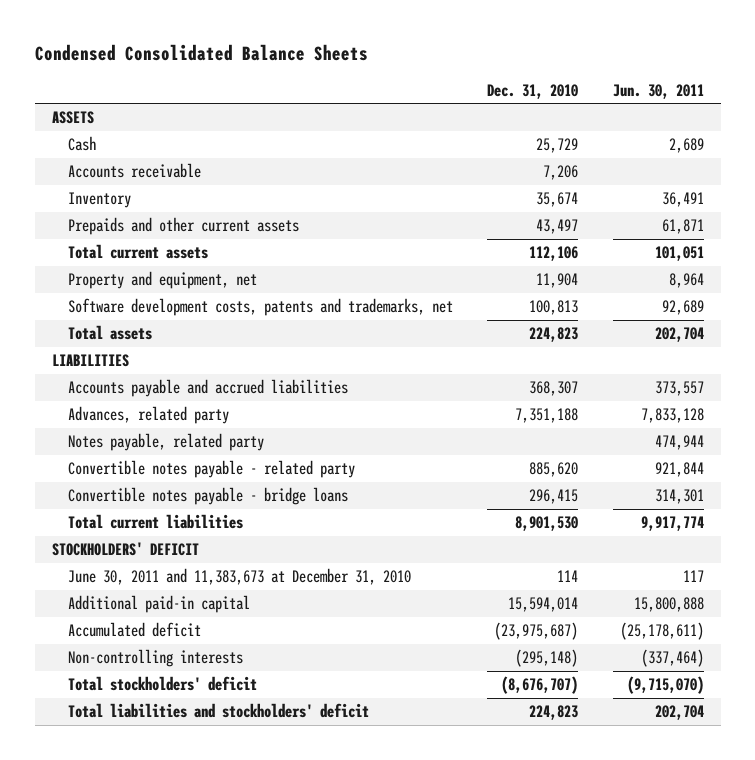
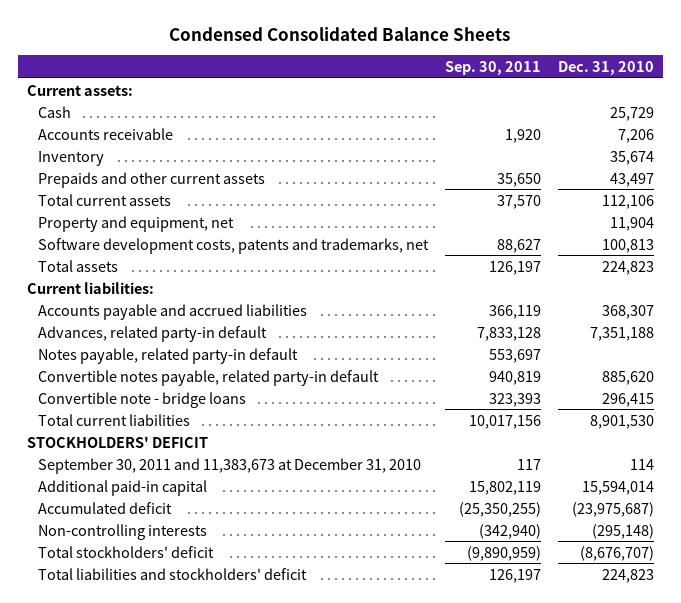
- | Dec. 31, 2010 | Jun. 30, 2011
+ | Sep. 30, 2011 | Dec. 31, 2010
- ASSETS
+ Current assets:
- LIABILITIES
+ Current liabilities:
- Advances, related party | 7,351,188 | 7,833,128
- Notes payable, related party | | 474,944
- Convertible notes payable - related party | 885,620 | 921,844
- Convertible notes payable - bridge loans | 296,415 | 314,301
+ Advances, related party-in default | 7,833,128 | 7,351,188
+ Notes payable, related party-in default | 553,697 |
+ Convertible notes payable, related party-in default | 940,819 | 885,620
+ Convertible note - bridge loans | 323,393 | 296,415
- June 30, 2011 and 11,383,673 at December 31, 2010 | 114 | 117
+ September 30, 2011 and 11,383,673 at December 31, 2010 | 117 | 114

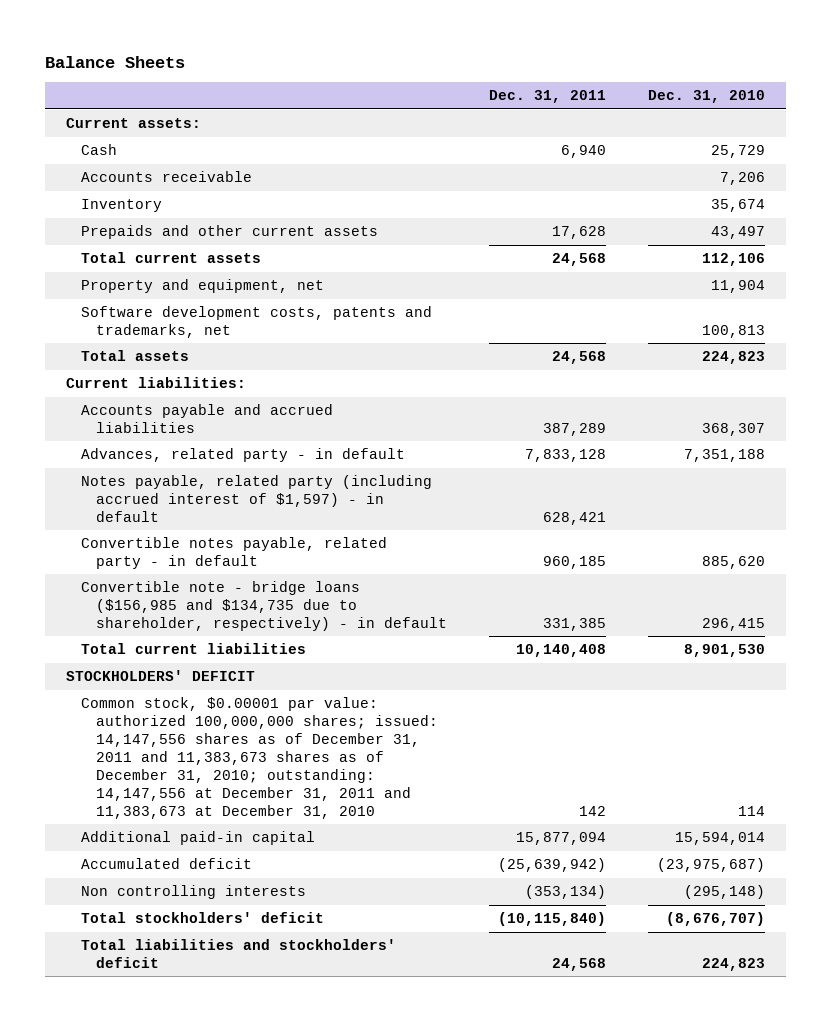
- Condensed Consolidated Balance Sheets
+ Balance Sheets
- | Sep. 30, 2011 | Dec. 31, 2010
+ | Dec. 31, 2011 | Dec. 31, 2010
- Advances, related party-in default | 7,833,128 | 7,351,188
- Notes payable, related party-in default | 553,697 |
- Convertible notes payable, related party-in default | 940,819 | 885,620
- Convertible note - bridge loans | 323,393 | 296,415
+ Advances, related party - in default | 7,833,128 | 7,351,188
+ Notes payable, related party (including accrued interest of $1,597) - in default | 628,421 |
+ Convertible notes payable, related party - in default | 960,185 | 885,620
+ Convertible note - bridge loans ($156,985 and $134,735 due to shareholder, respectively) - in default | 331,385 | 296,415
- September 30, 2011 and 11,383,673 at December 31, 2010 | 117 | 114
+ Common stock, $0.00001 par value: authorized 100,000,000 shares; issued: 14,147,556 shares as of December 31, 2011 and 11,383,673 shares as of December 31, 2010; outstanding: 14,147,556 at December 31, 2011 and 11,383,673 at December 31, 2010 | 142 | 114
- Non-controlling interests | (342,940) | (295,148)
+ Non controlling interests | (353,134) | (295,148)

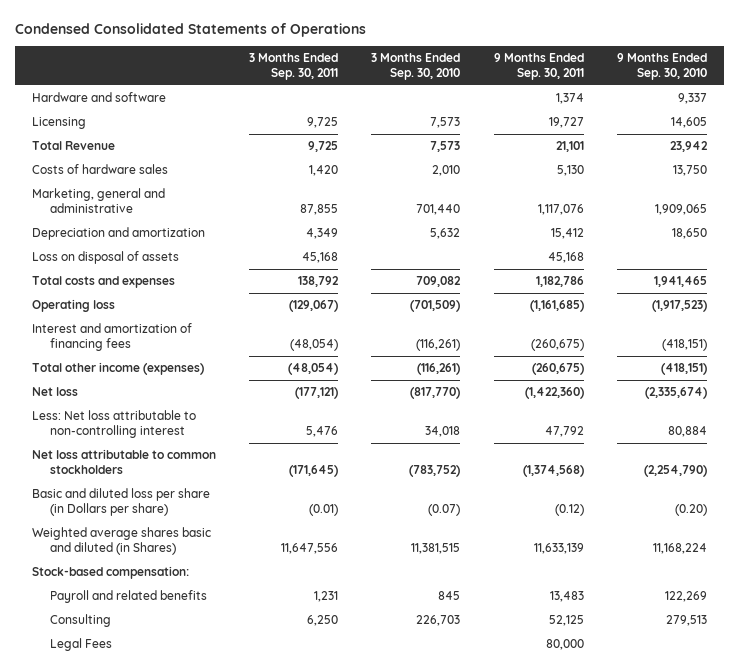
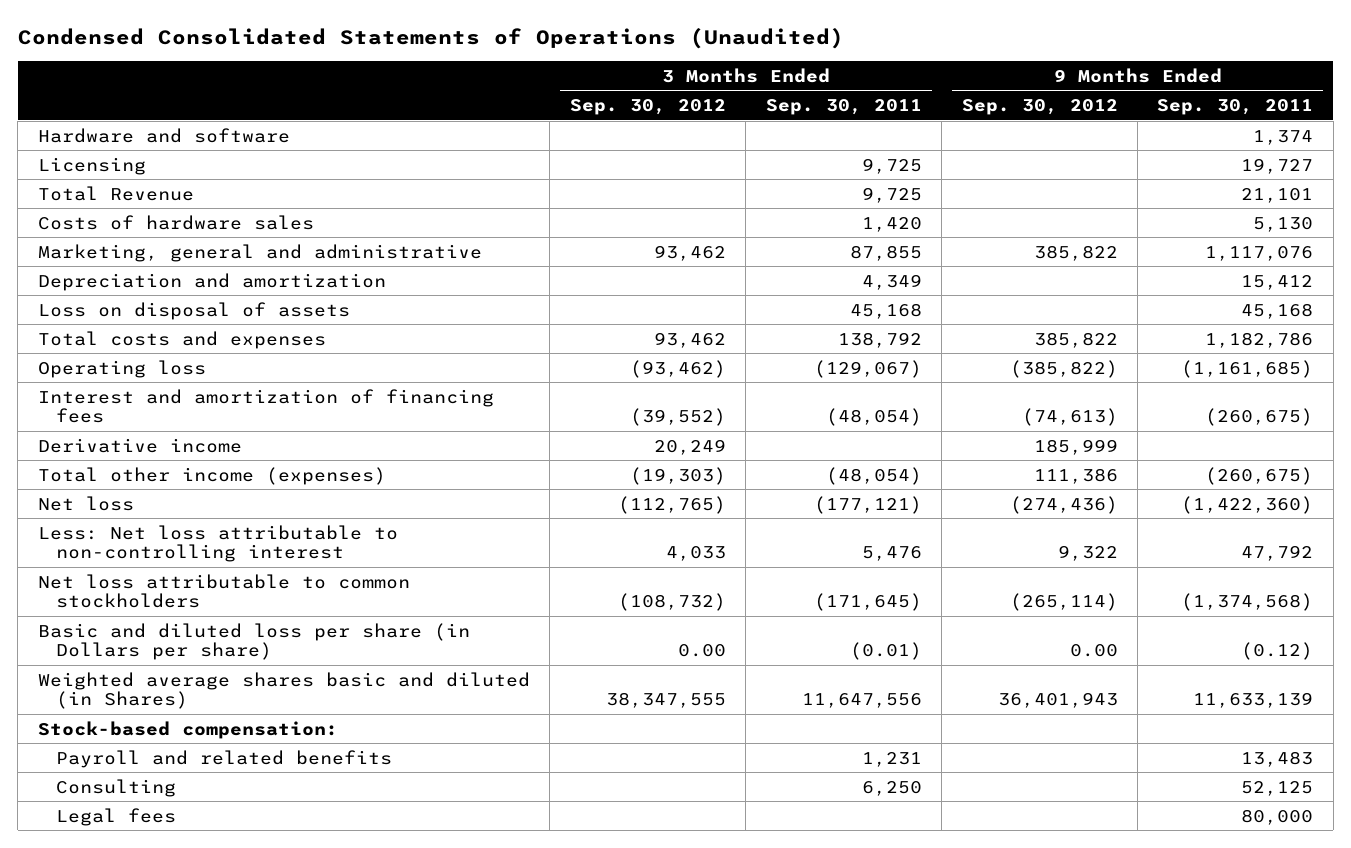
- Condensed Consolidated Statements of Operations
+ Condensed Consolidated Statements of Operations (Unaudited)
- | 3 Months Ended Sep. 30, 2011 | 3 Months Ended Sep. 30, 2010 | 9 Months Ended Sep. 30, 2011 | 9 Months Ended Sep. 30, 2010
+ | 3 Months Ended Sep. 30, 2012 | 3 Months Ended Sep. 30, 2011 | 9 Months Ended Sep. 30, 2012 | 9 Months Ended Sep. 30, 2011
+ Derivative income | 20,249 | | 185,999 |
- Legal Fees | | | 80,000 |
+ Legal fees | | | | 80,000

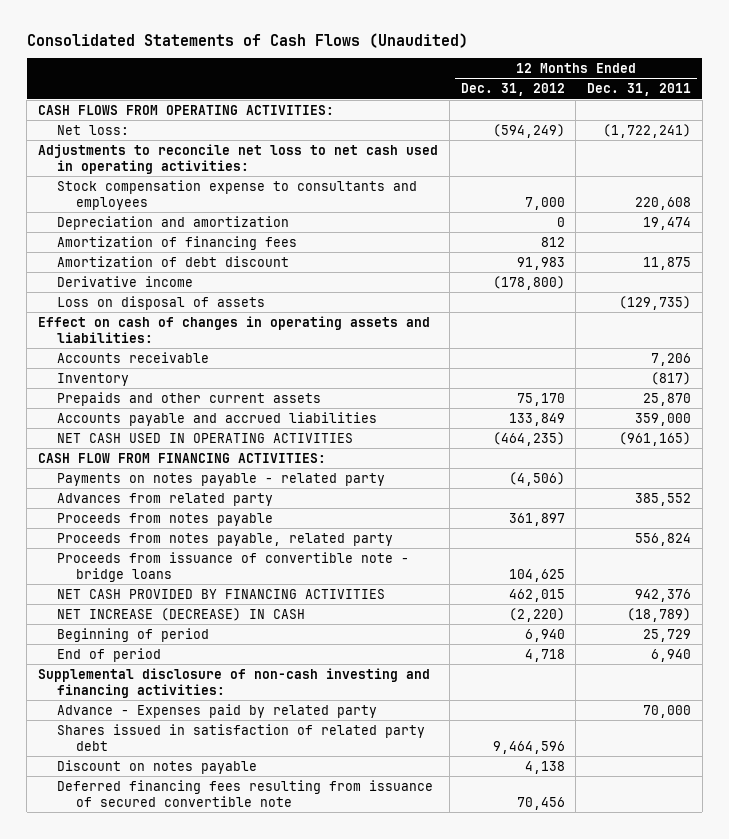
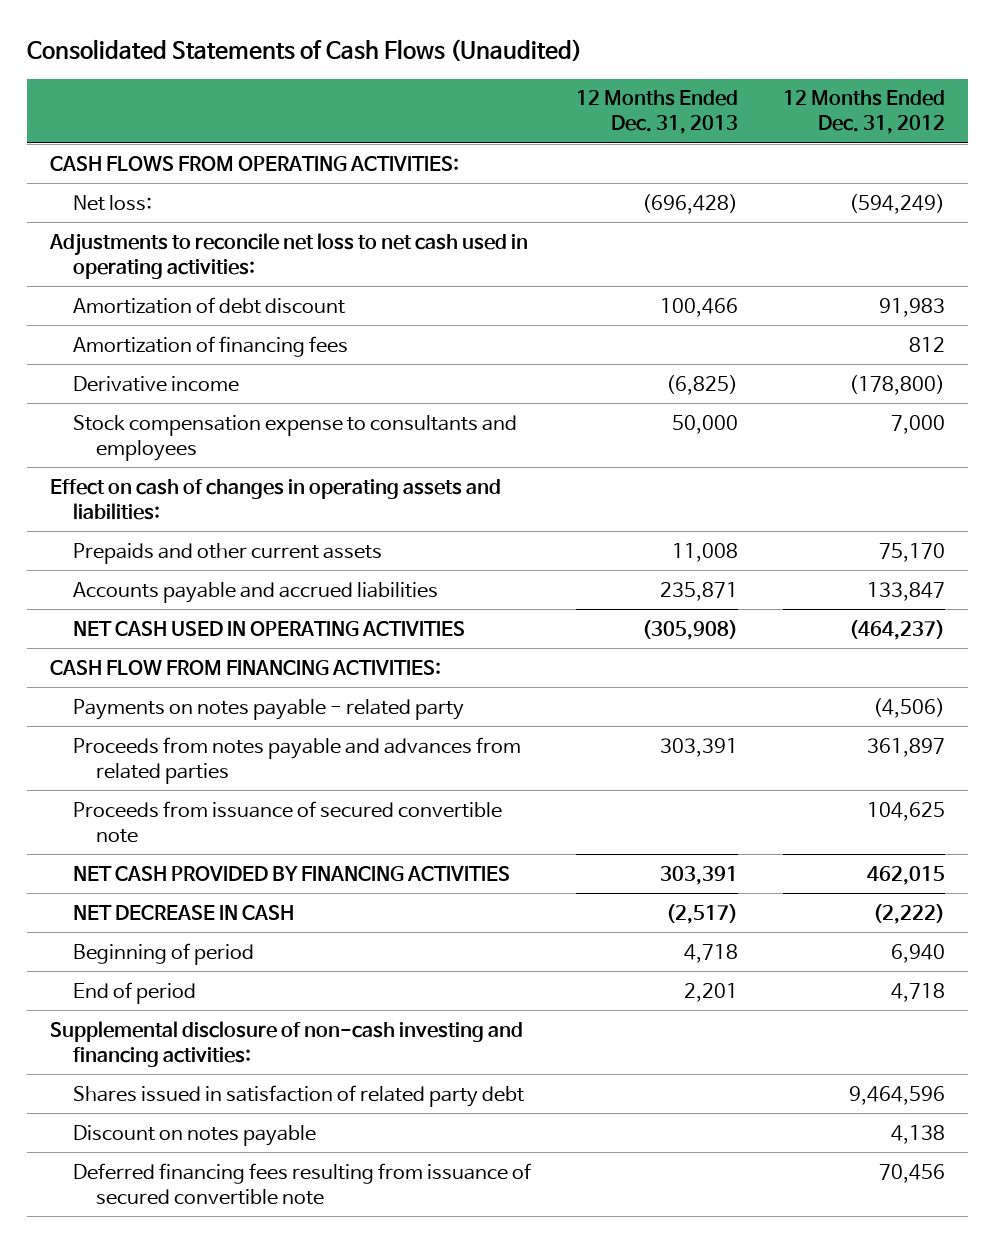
- | 12 Months Ended Dec. 31, 2012 | 12 Months Ended Dec. 31, 2011
+ | 12 Months Ended Dec. 31, 2013 | 12 Months Ended Dec. 31, 2012
- Depreciation and amortization | 0 | 19,474
moved down: Amortization of financing fees | | 812
- Loss on disposal of assets | | (129,735)
moved down: Stock compensation expense to consultants and employees | 50,000 | 7,000
- Accounts receivable | | 7,206
- Inventory | | (817)
- Accounts payable and accrued liabilities | 133,849 | 359,000
- NET CASH USED IN OPERATING ACTIVITIES | (464,235) | (961,165)
+ Accounts payable and accrued liabilities | 235,871 | 133,847
+ NET CASH USED IN OPERATING ACTIVITIES | (305,908) | (464,237)
- Advances from related party | | 385,552
- Proceeds from notes payable | 361,897 |
- Proceeds from notes payable, related party | | 556,824
- Proceeds from issuance of convertible note - bridge loans | 104,625 |
+ Proceeds from notes payable and advances from related parties | 303,391 | 361,897
+ Proceeds from issuance of secured convertible note | | 104,625
- NET INCREASE (DECREASE) IN CASH | (2,220) | (18,789)
+ NET DECREASE IN CASH | (2,517) | (2,222)
- Advance - Expenses paid by related party | | 70,000

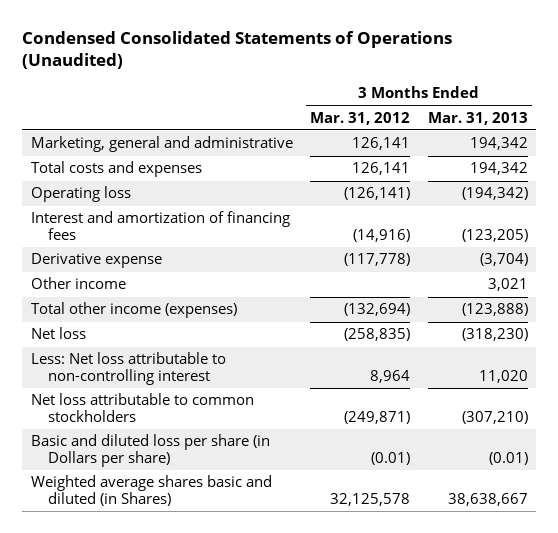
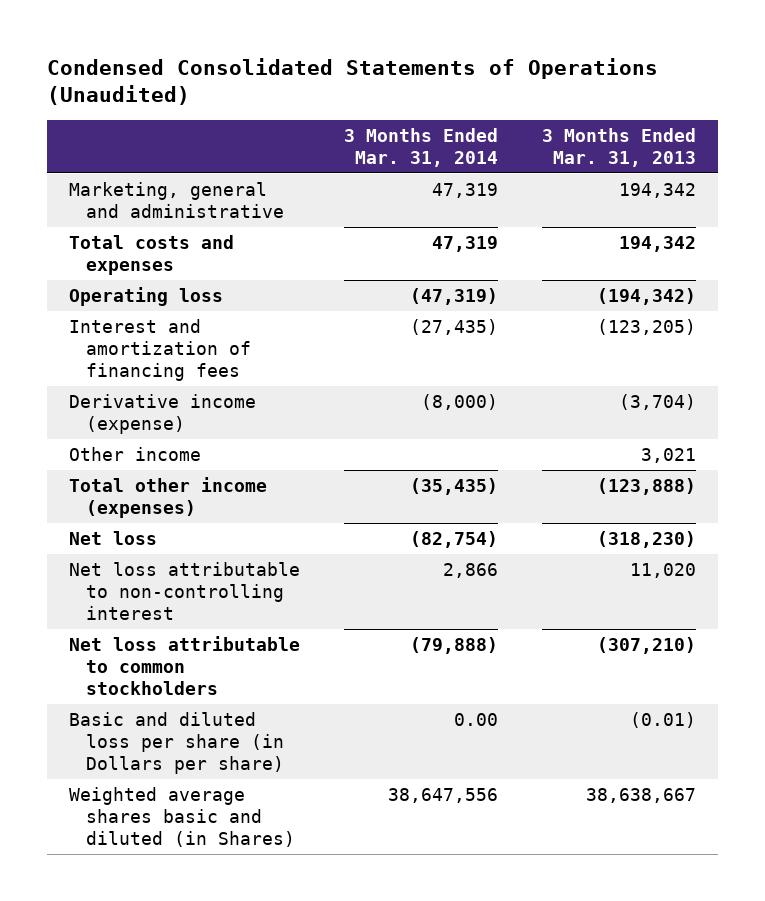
- | 3 Months Ended Mar. 31, 2012 | 3 Months Ended Mar. 31, 2013
+ | 3 Months Ended Mar. 31, 2014 | 3 Months Ended Mar. 31, 2013
- Derivative expense | (117,778) | (3,704)
+ Derivative income (expense) | (8,000) | (3,704)
- Less: Net loss attributable to non-controlling interest | 8,964 | 11,020
+ Net loss attributable to non-controlling interest | 2,866 | 11,020

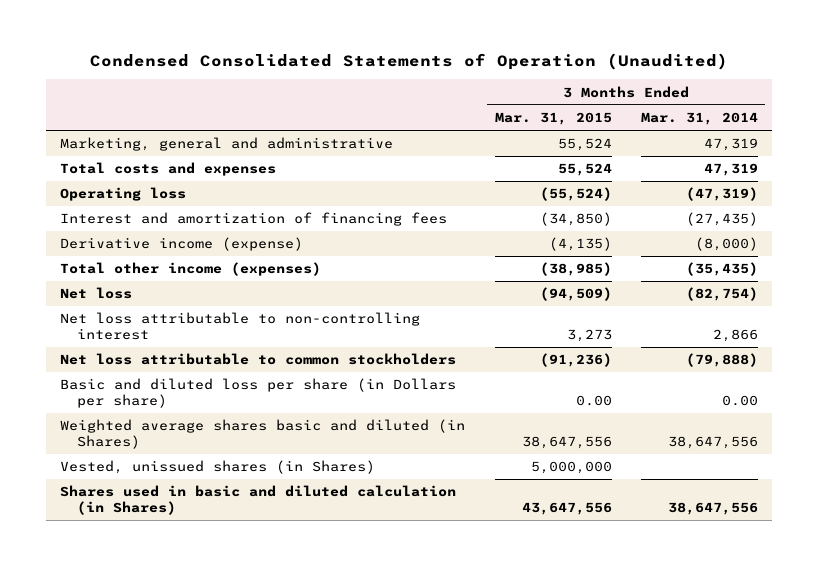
- Condensed Consolidated Statements of Operations (Unaudited)
+ Condensed Consolidated Statements of Operation (Unaudited)
- | 3 Months Ended Mar. 31, 2014 | 3 Months Ended Mar. 31, 2013
+ | 3 Months Ended Mar. 31, 2015 | 3 Months Ended Mar. 31, 2014
- Other income | | 3,021
+ Vested, unissued shares (in Shares) | 5,000,000 |
+ Shares used in basic and diluted calculation (in Shares) | 43,647,556 | 38,647,556

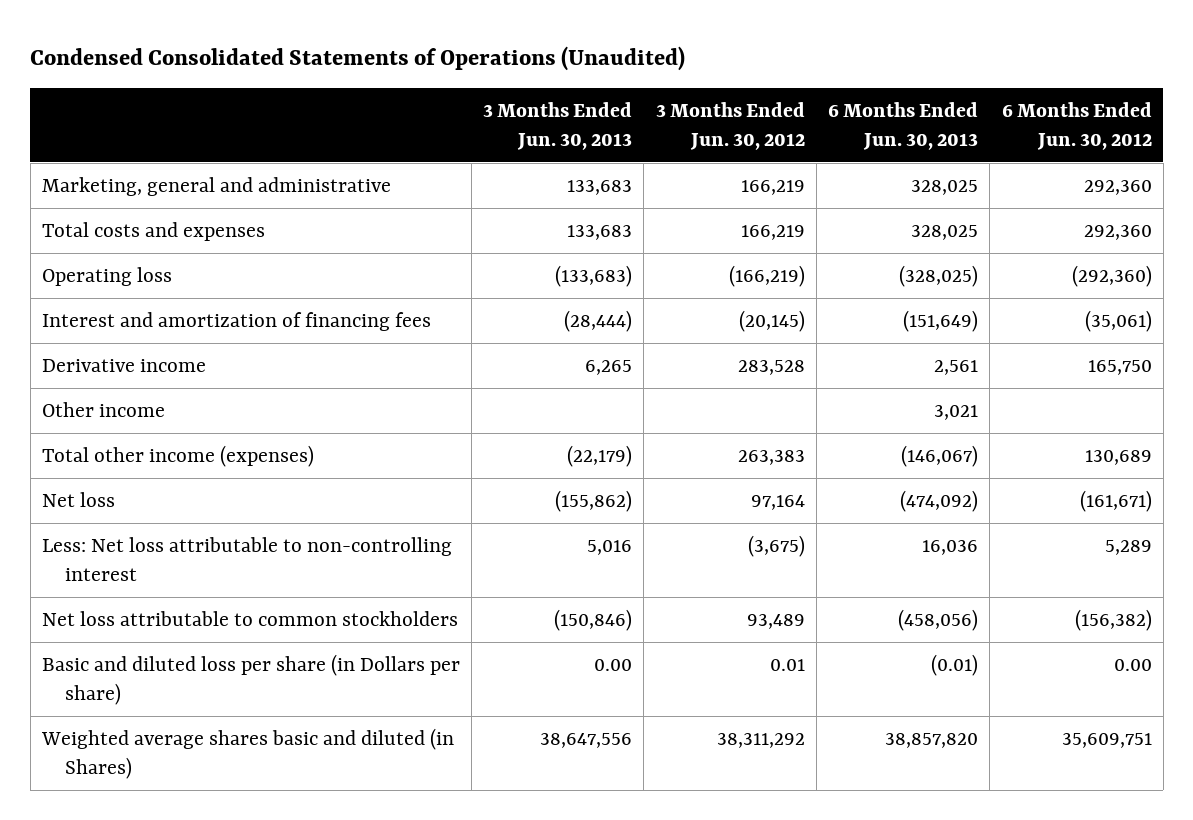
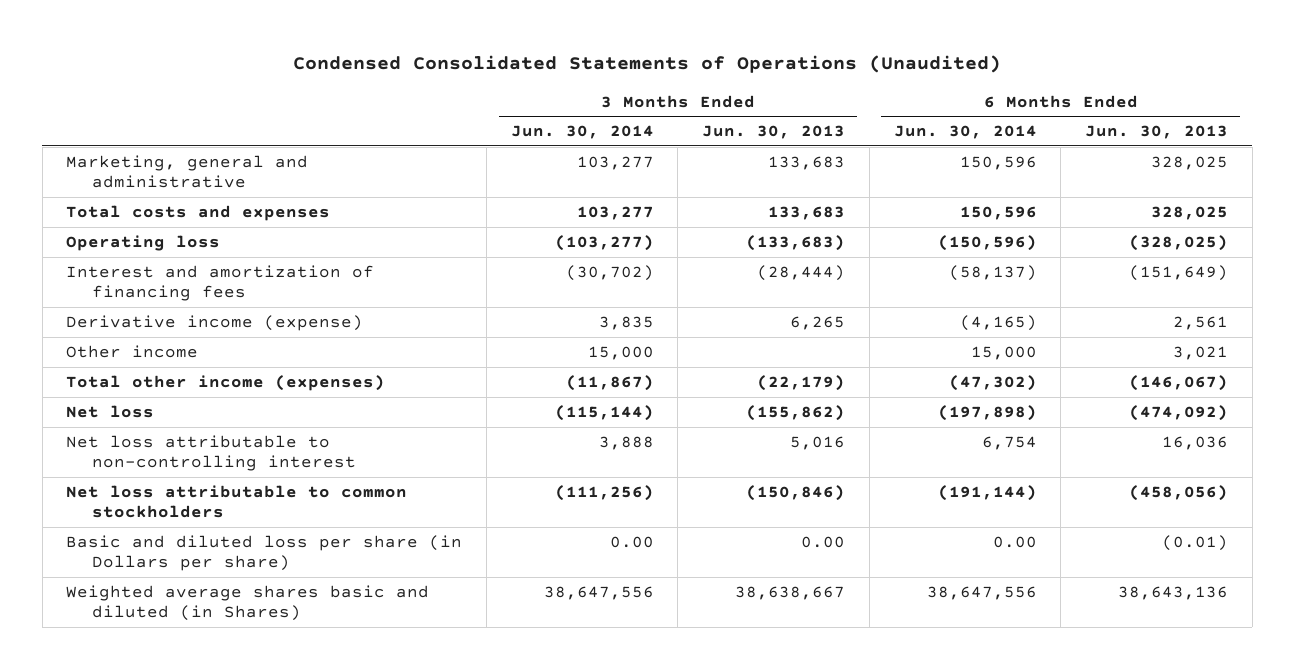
- | 3 Months Ended Jun. 30, 2013 | 3 Months Ended Jun. 30, 2012 | 6 Months Ended Jun. 30, 2013 | 6 Months Ended Jun. 30, 2012
+ | 3 Months Ended Jun. 30, 2014 | 3 Months Ended Jun. 30, 2013 | 6 Months Ended Jun. 30, 2014 | 6 Months Ended Jun. 30, 2013
- Derivative income | 6,265 | 283,528 | 2,561 | 165,750
+ Derivative income (expense) | 3,835 | 6,265 | (4,165) | 2,561
- Less: Net loss attributable to non-controlling interest | 5,016 | (3,675) | 16,036 | 5,289
+ Net loss attributable to non-controlling interest | 3,888 | 5,016 | 6,754 | 16,036
- Weighted average shares basic and diluted (in Shares) | 38,647,556 | 38,311,292 | 38,857,820 | 35,609,751
+ Weighted average shares basic and diluted (in Shares) | 38,647,556 | 38,638,667 | 38,647,556 | 38,643,136

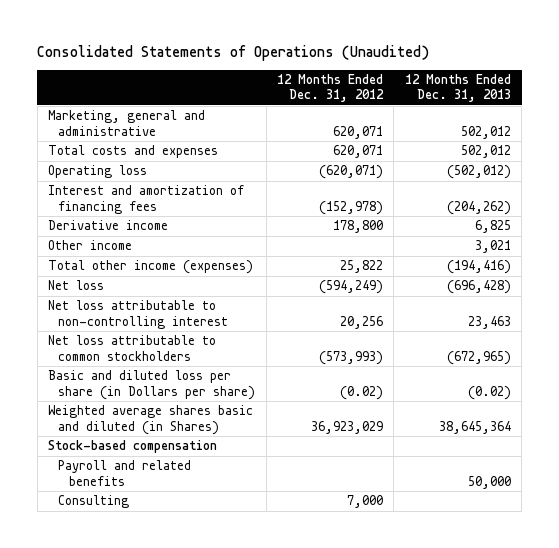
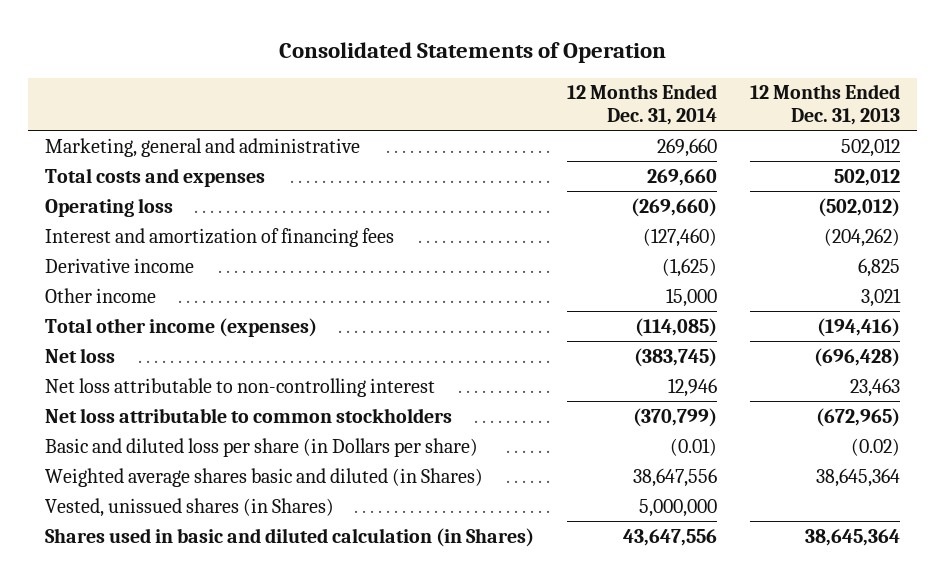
- Consolidated Statements of Operations (Unaudited)
+ Consolidated Statements of Operation
- | 12 Months Ended Dec. 31, 2012 | 12 Months Ended Dec. 31, 2013
+ | 12 Months Ended Dec. 31, 2014 | 12 Months Ended Dec. 31, 2013
- Stock-based compensation
- Payroll and related benefits | | 50,000
- Consulting | 7,000 |
+ Vested, unissued shares (in Shares) | 5,000,000 |
+ Shares used in basic and diluted calculation (in Shares) | 43,647,556 | 38,645,364

